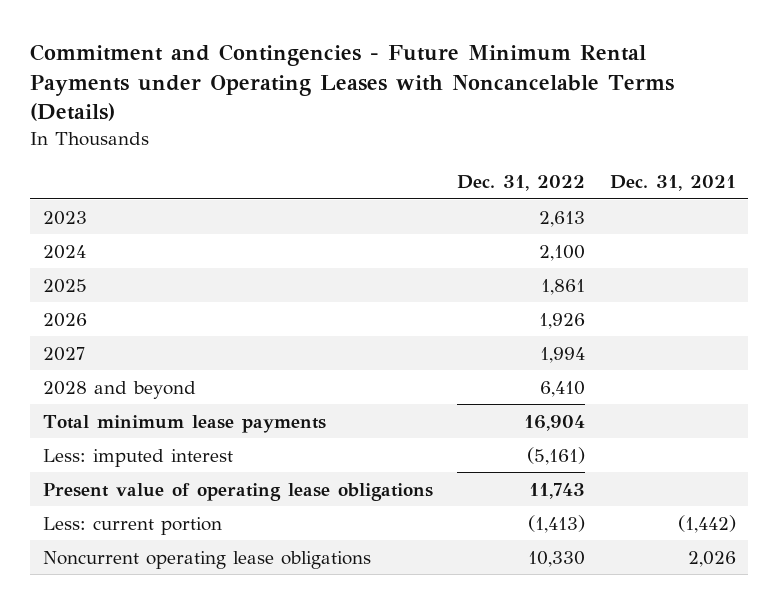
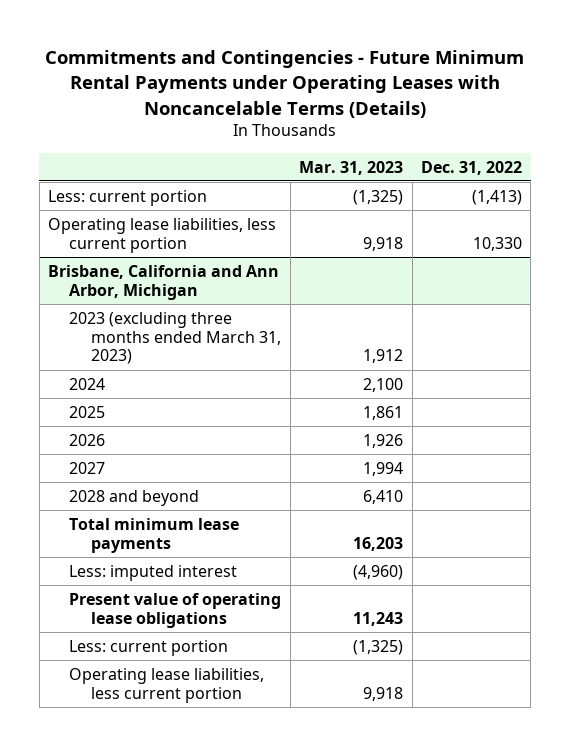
- Commitment and Contingencies - Future Minimum Rental Payments under Operating Leases with Noncancelable Terms (Details)
+ Commitments and Contingencies - Future Minimum Rental Payments under Operating Leases with Noncancelable Terms (Details)
- | Dec. 31, 2022 | Dec. 31, 2021
+ | Mar. 31, 2023 | Dec. 31, 2022
- 2023 | 2,613 |
- 2024 | 2,100 |
- 2025 | 1,861 |
- 2026 | 1,926 |
- 2027 | 1,994 |
- 2028 and beyond | 6,410 |
- Total minimum lease payments | 16,904 |
- Less: imputed interest | (5,161) |
- Present value of operating lease obligations | 11,743 |
- Noncurrent operating lease obligations | 10,330 | 2,026
+ Operating lease liabilities, less current portion | 9,918 | 10,330
+ Brisbane, California and Ann Arbor, Michigan
+ 2023 (excluding three months ended March 31, 2023) | 1,912 |
+ 2024 | 2,100 |
+ 2025 | 1,861 |
+ 2026 | 1,926 |
+ 2027 | 1,994 |
+ 2028 and beyond | 6,410 |
+ Total minimum lease payments | 16,203 |
+ Less: imputed interest | (4,960) |
+ Present value of operating lease obligations | 11,243 |
+ Less: current portion | (1,325) |
+ Operating lease liabilities, less current portion | 9,918 |

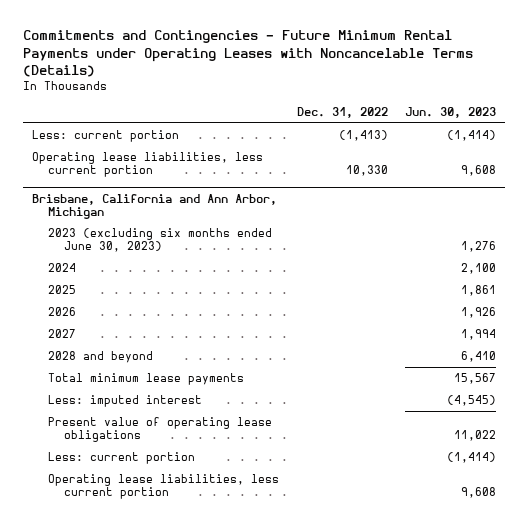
- | Mar. 31, 2023 | Dec. 31, 2022
+ | Dec. 31, 2022 | Jun. 30, 2023
@ Brisbane, California and Ann Arbor, Michigan
- 2023 (excluding three months ended March 31, 2023) | 1,912 |
+ 2023 (excluding six months ended June 30, 2023) | | 1,276

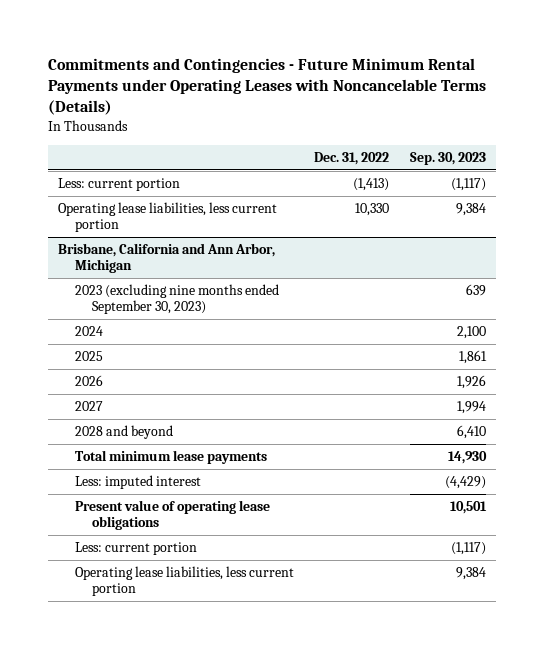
- | Dec. 31, 2022 | Jun. 30, 2023
+ | Dec. 31, 2022 | Sep. 30, 2023
@ Brisbane, California and Ann Arbor, Michigan
- 2023 (excluding six months ended June 30, 2023) | | 1,276
+ 2023 (excluding nine months ended September 30, 2023) | | 639

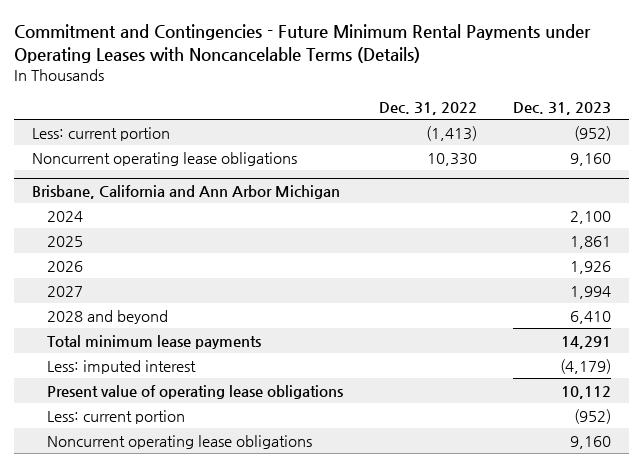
- Commitments and Contingencies - Future Minimum Rental Payments under Operating Leases with Noncancelable Terms (Details)
+ Commitment and Contingencies - Future Minimum Rental Payments under Operating Leases with Noncancelable Terms (Details)
- | Dec. 31, 2022 | Sep. 30, 2023
+ | Dec. 31, 2022 | Dec. 31, 2023
- Operating lease liabilities, less current portion | 10,330 | 9,384
- Brisbane, California and Ann Arbor, Michigan
- 2023 (excluding nine months ended September 30, 2023) | | 639
+ Noncurrent operating lease obligations | 10,330 | 9,160
+ Brisbane, California and Ann Arbor Michigan
- Operating lease liabilities, less current portion | | 9,384
+ Noncurrent operating lease obligations | | 9,160

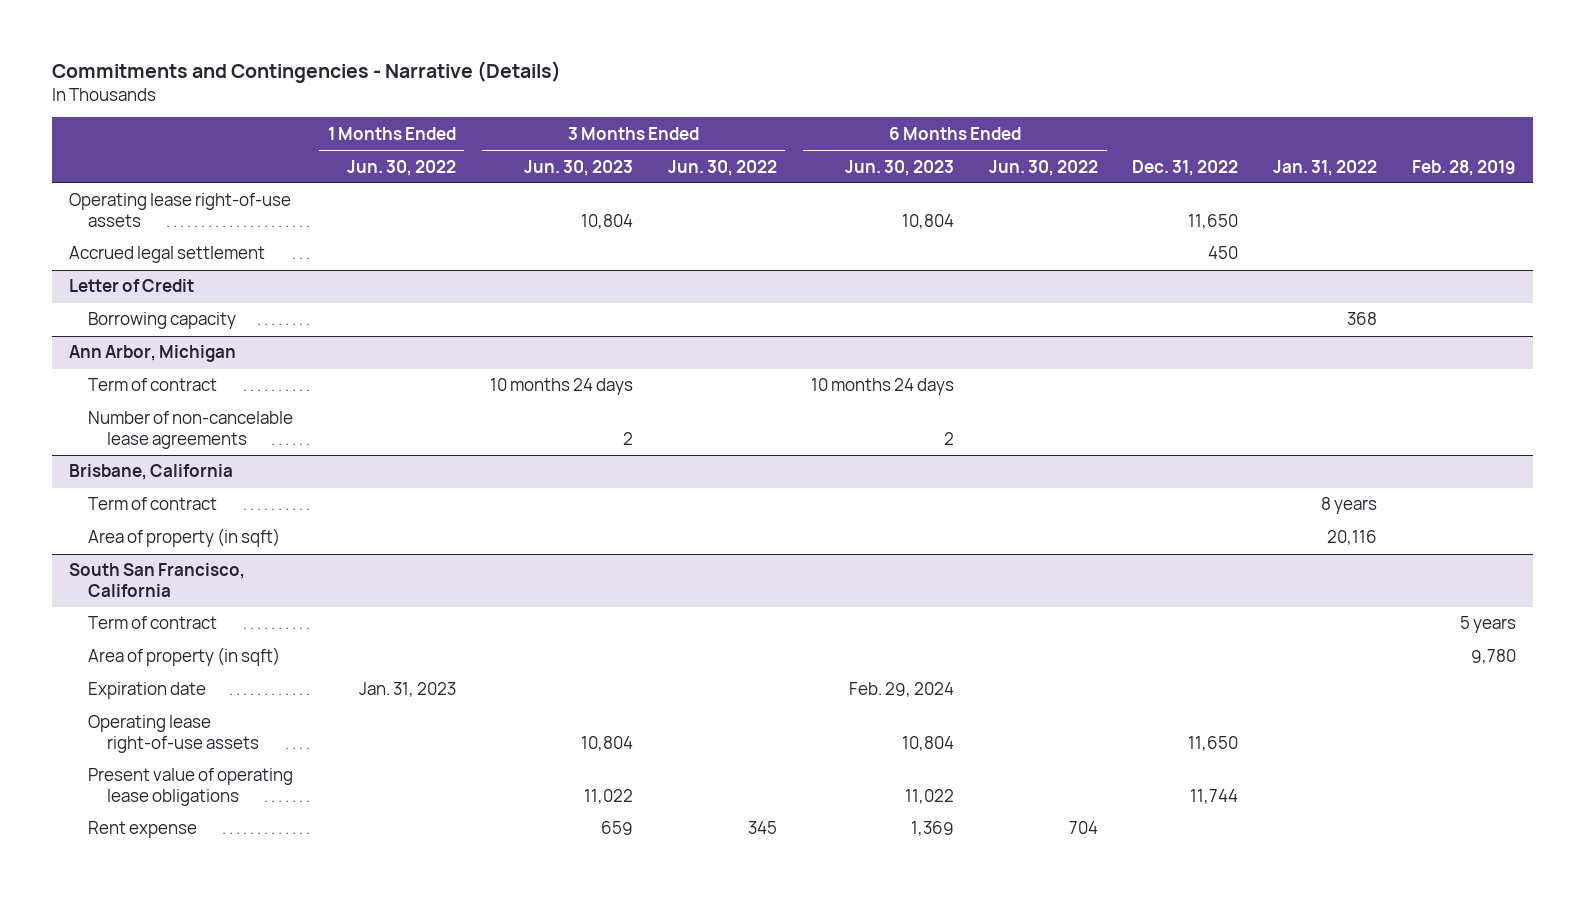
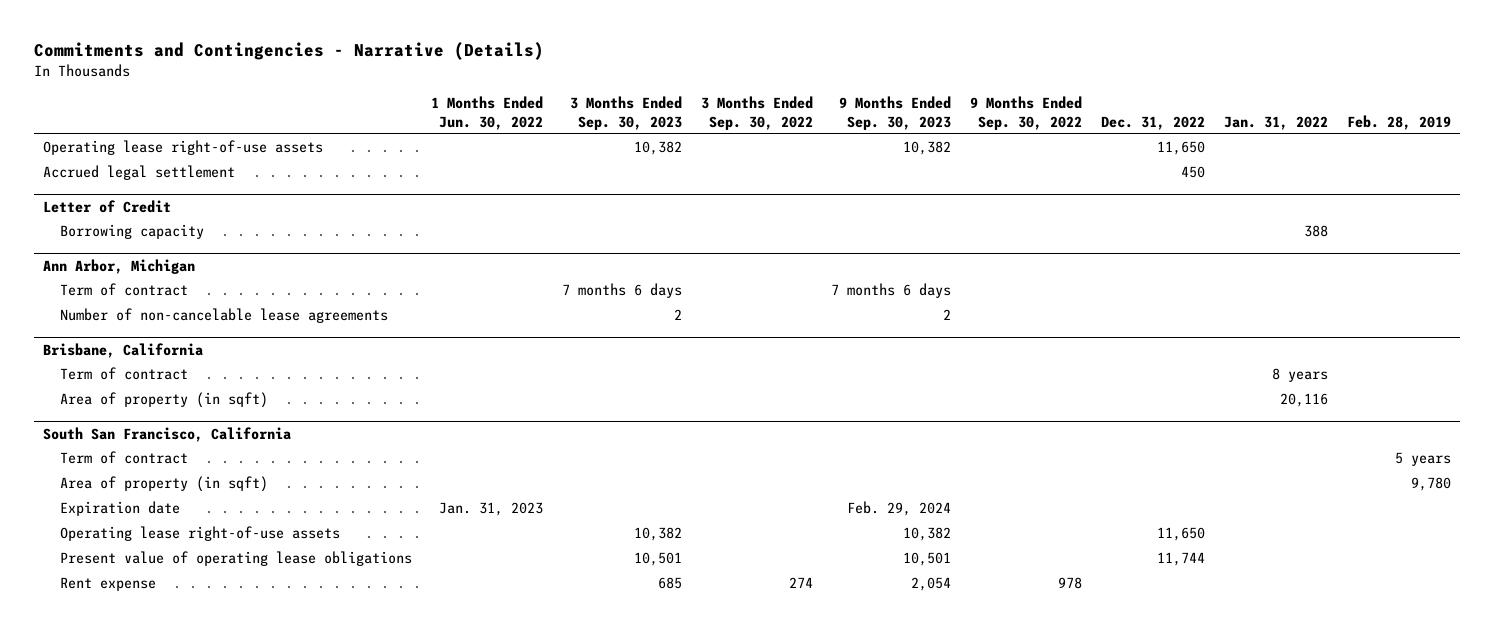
- | 1 Months Ended Jun. 30, 2022 | 3 Months Ended Jun. 30, 2023 | 3 Months Ended Jun. 30, 2022 | 6 Months Ended Jun. 30, 2023 | 6 Months Ended Jun. 30, 2022 | Dec. 31, 2022 | Jan. 31, 2022 | Feb. 28, 2019
+ | 1 Months Ended Jun. 30, 2022 | 3 Months Ended Sep. 30, 2023 | 3 Months Ended Sep. 30, 2022 | 9 Months Ended Sep. 30, 2023 | 9 Months Ended Sep. 30, 2022 | Dec. 31, 2022 | Jan. 31, 2022 | Feb. 28, 2019
@ Letter of Credit
- Borrowing capacity | | | | | | | 368 |
+ Borrowing capacity | | | | | | | 388 |

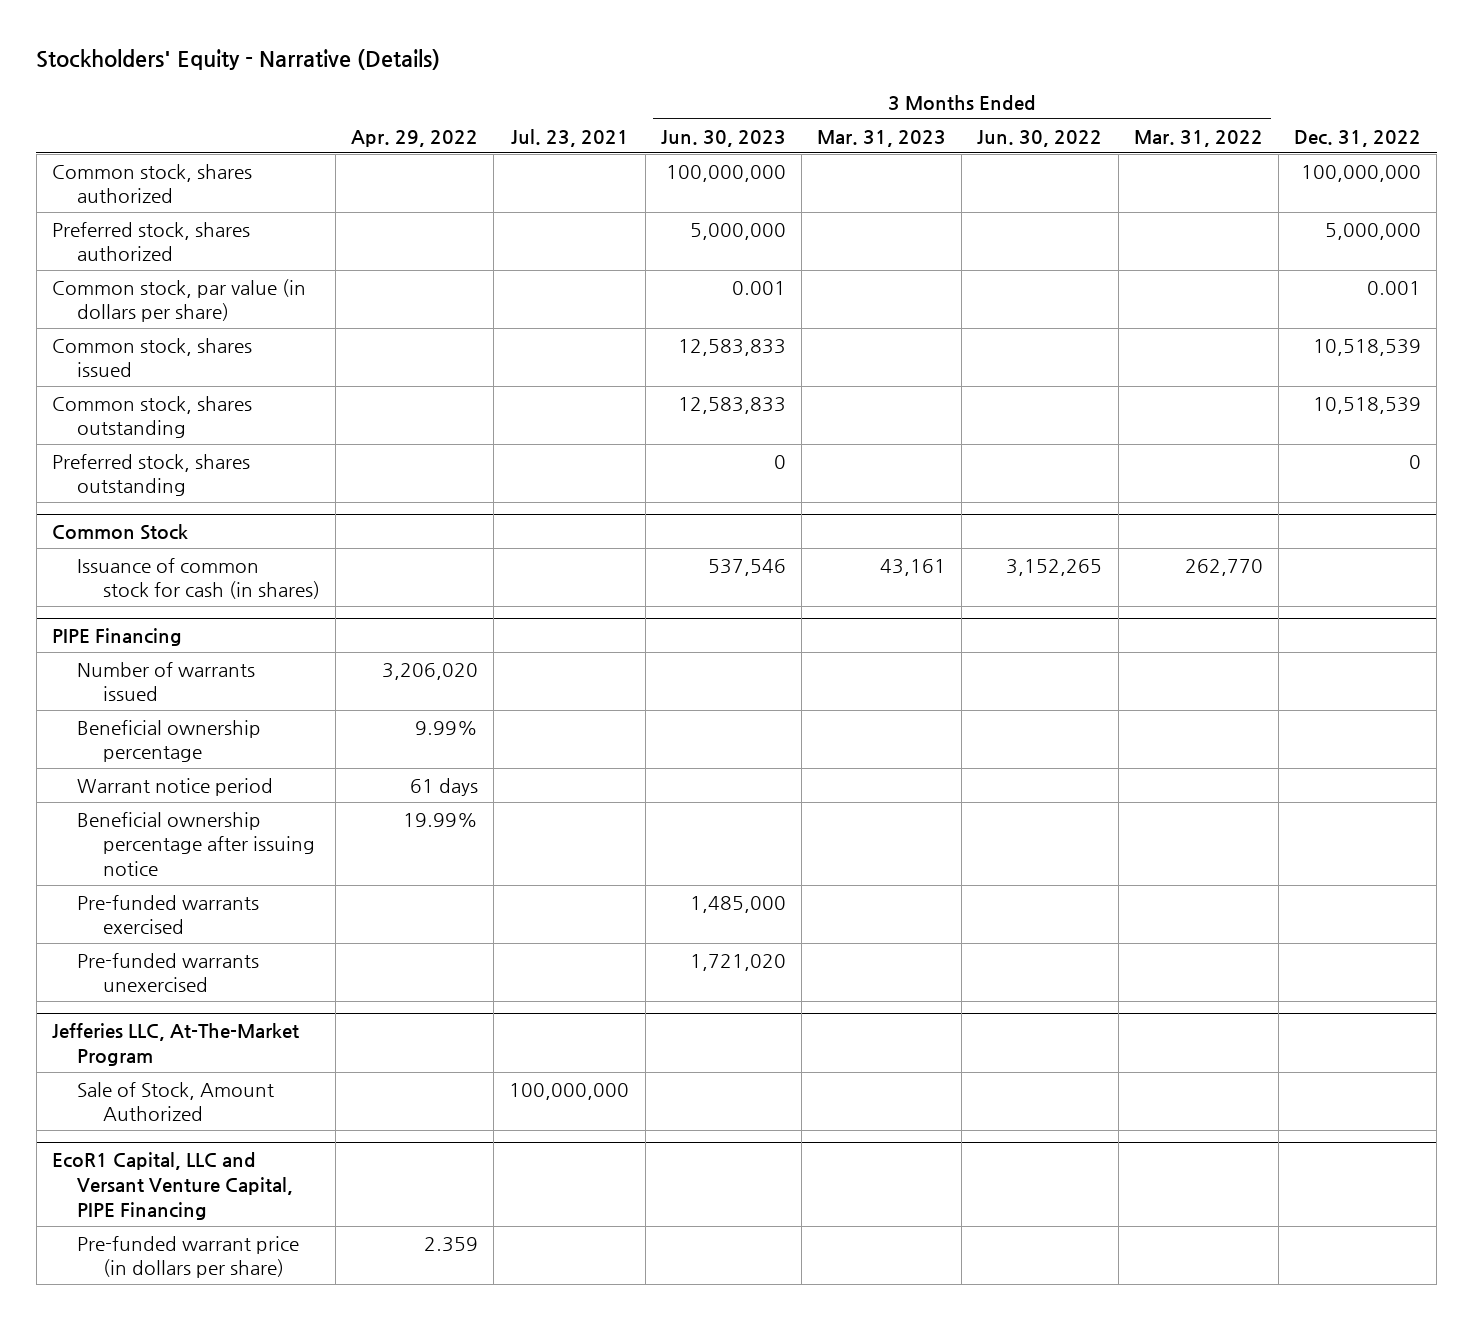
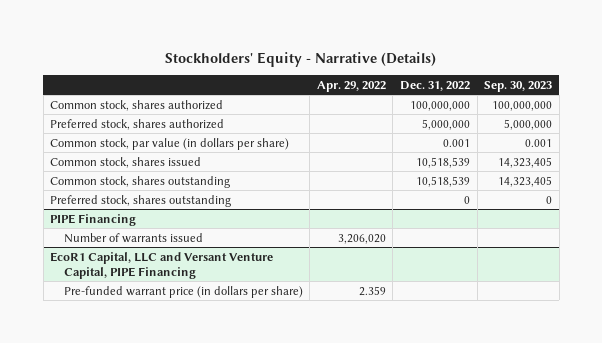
- | Apr. 29, 2022 | Jul. 23, 2021 | 3 Months Ended Jun. 30, 2023 | 3 Months Ended Mar. 31, 2023 | 3 Months Ended Jun. 30, 2022 | 3 Months Ended Mar. 31, 2022 | Dec. 31, 2022
+ | Apr. 29, 2022 | Dec. 31, 2022 | Sep. 30, 2023
- Common Stock
- Issuance of common stock for cash (in shares) | | | 537,546 | 43,161 | 3,152,265 | 262,770 |
@ PIPE Financing
- Beneficial ownership percentage | 9.99% | | | | | |
- Warrant notice period | 61 days | | | | | |
- Beneficial ownership percentage after issuing notice | 19.99% | | | | | |
- Pre-funded warrants exercised | | | 1,485,000 | | | |
- Pre-funded warrants unexercised | | | 1,721,020 | | | |
- Jefferies LLC, At-The-Market Program
- Sale of Stock, Amount Authorized | | 100,000,000 | | | | |

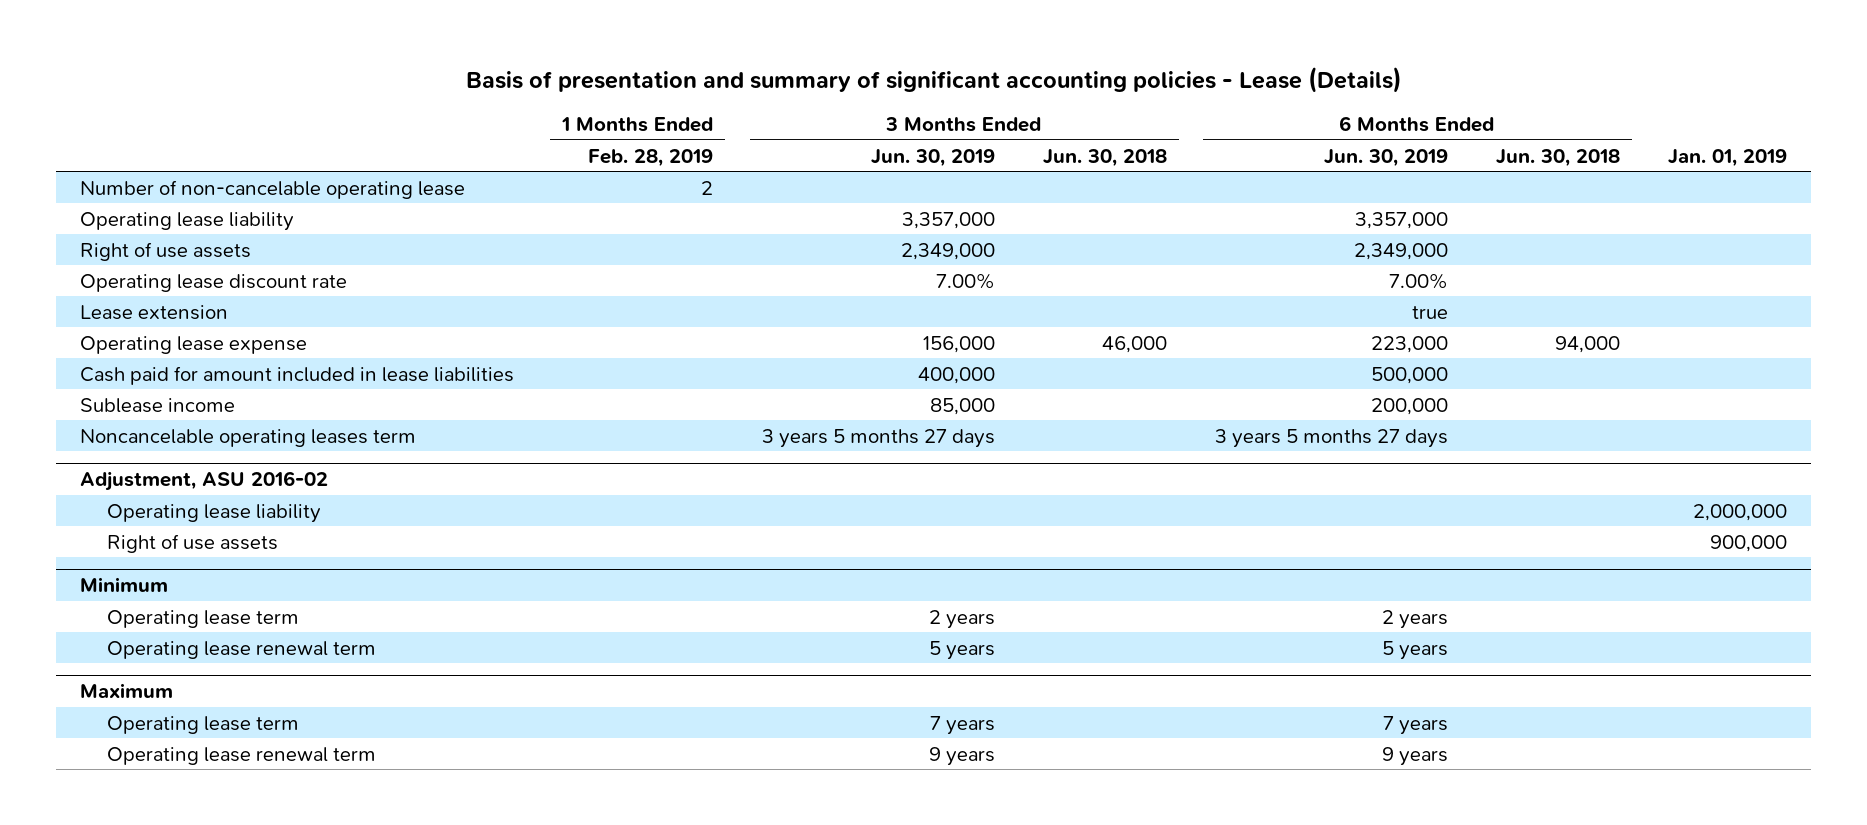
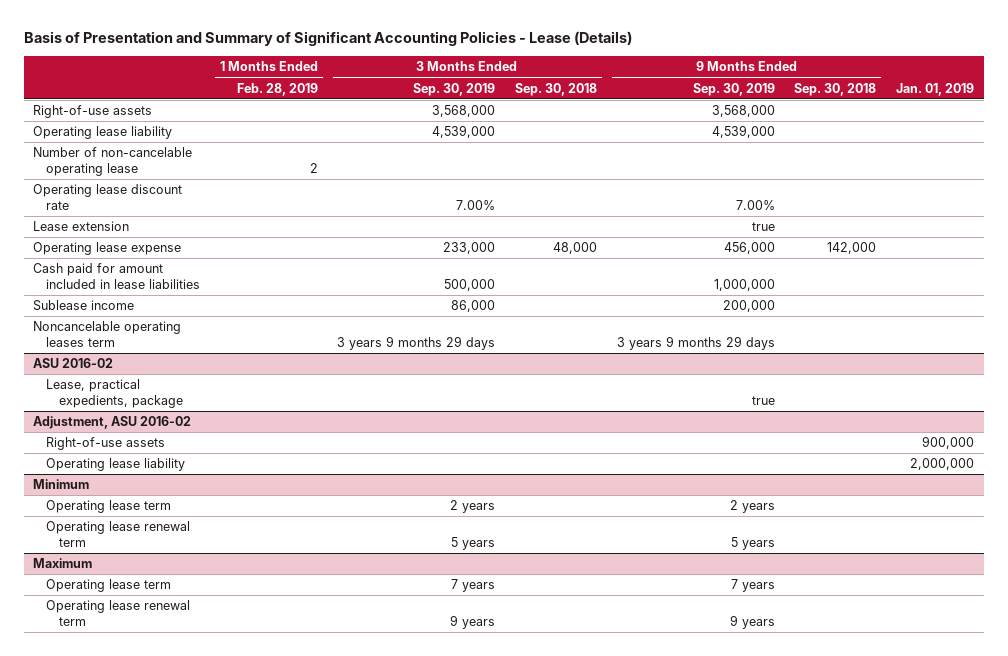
- Basis of presentation and summary of significant accounting policies - Lease (Details)
+ Basis of Presentation and Summary of Significant Accounting Policies - Lease (Details)
- | 1 Months Ended Feb. 28, 2019 | 3 Months Ended Jun. 30, 2019 | 3 Months Ended Jun. 30, 2018 | 6 Months Ended Jun. 30, 2019 | 6 Months Ended Jun. 30, 2018 | Jan. 01, 2019
+ | 1 Months Ended Feb. 28, 2019 | 3 Months Ended Sep. 30, 2019 | 3 Months Ended Sep. 30, 2018 | 9 Months Ended Sep. 30, 2019 | 9 Months Ended Sep. 30, 2018 | Jan. 01, 2019
+ Right-of-use assets | | 3,568,000 | | 3,568,000 | |
- Right of use assets | | 2,349,000 | | 2,349,000 | |
moved down: Number of non-cancelable operating lease | 2 | | | | |
+ ASU 2016-02
+ Lease, practical expedients, package | | | | true | |
@ Adjustment, ASU 2016-02
+ Right-of-use assets | | | | | | 900,000
- Right of use assets | | | | | | 900,000

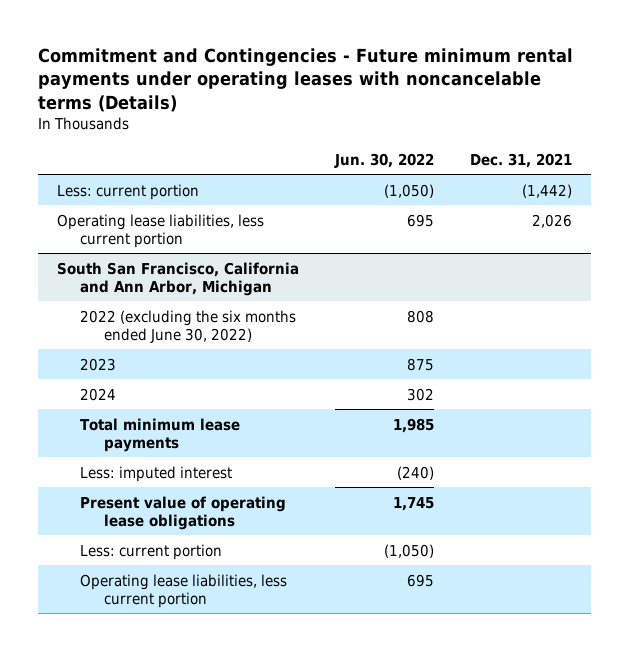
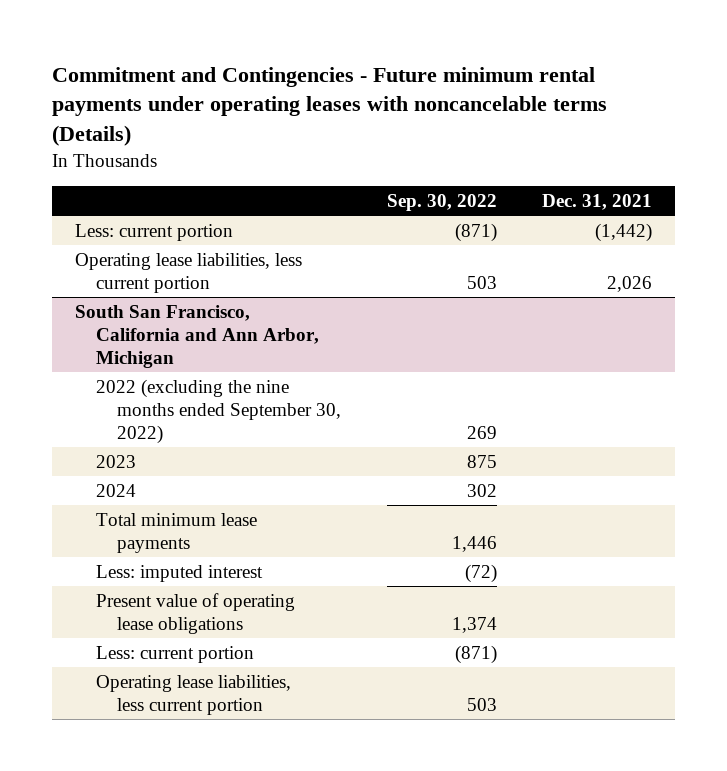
- | Jun. 30, 2022 | Dec. 31, 2021
+ | Sep. 30, 2022 | Dec. 31, 2021
@ South San Francisco, California and Ann Arbor, Michigan
- 2022 (excluding the six months ended June 30, 2022) | 808 |
+ 2022 (excluding the nine months ended September 30, 2022) | 269 |

